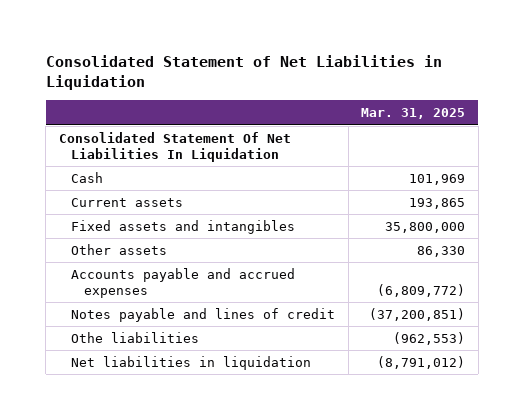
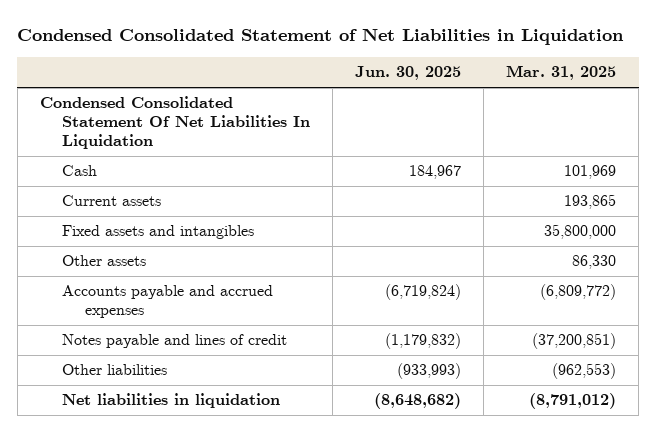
- Consolidated Statement of Net Liabilities in Liquidation
+ Condensed Consolidated Statement of Net Liabilities in Liquidation
- | Mar. 31, 2025
+ | Jun. 30, 2025 | Mar. 31, 2025
- Consolidated Statement Of Net Liabilities In Liquidation
+ Condensed Consolidated Statement Of Net Liabilities In Liquidation
- Othe liabilities | (962,553)
+ Other liabilities | (933,993) | (962,553)

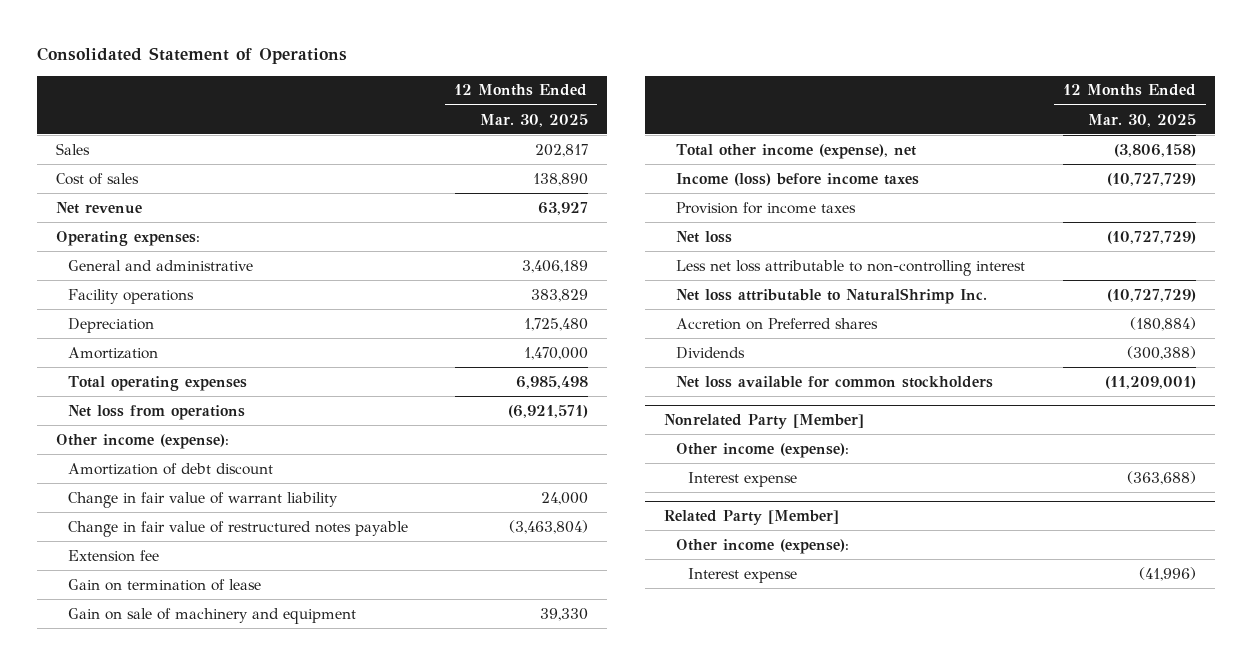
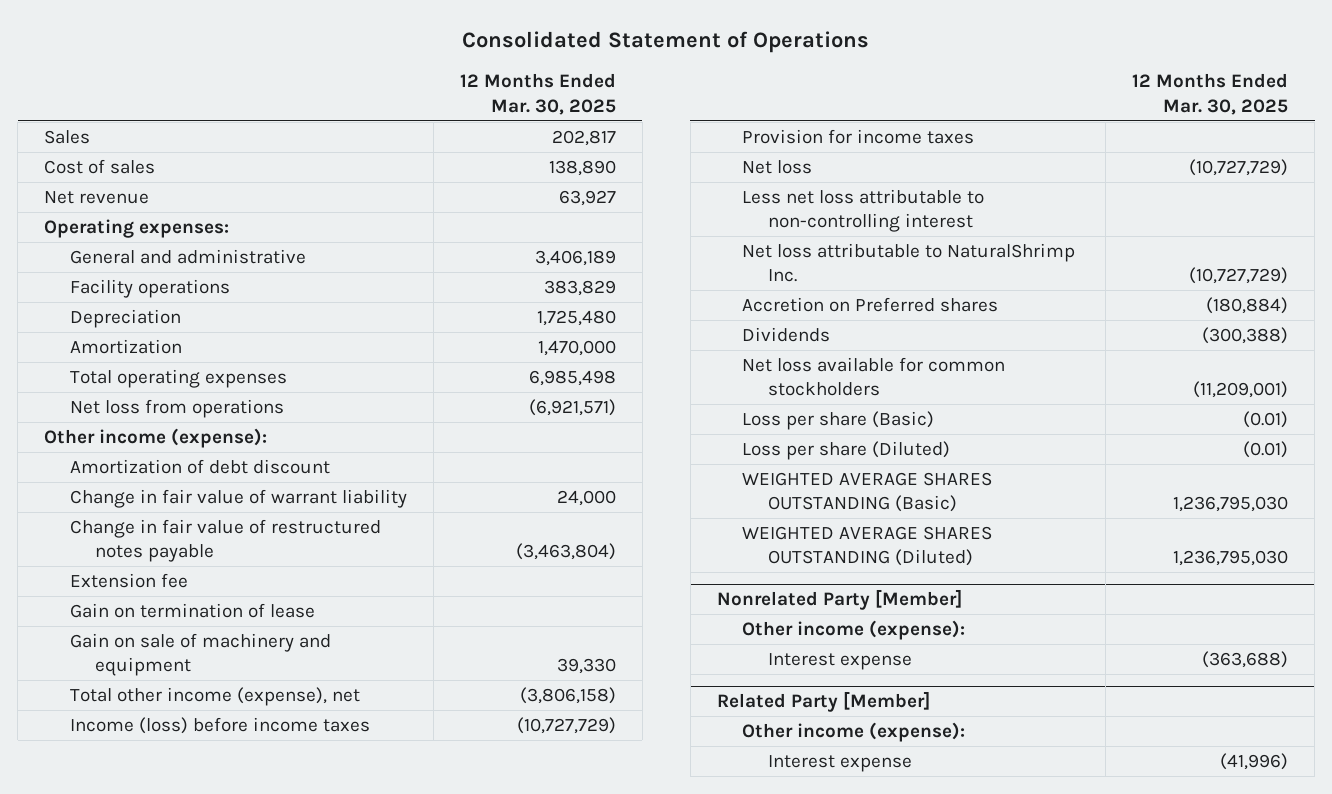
+ Loss per share (Basic) | (0.01)
+ Loss per share (Diluted) | (0.01)
+ WEIGHTED AVERAGE SHARES OUTSTANDING (Basic) | 1,236,795,030
+ WEIGHTED AVERAGE SHARES OUTSTANDING (Diluted) | 1,236,795,030

